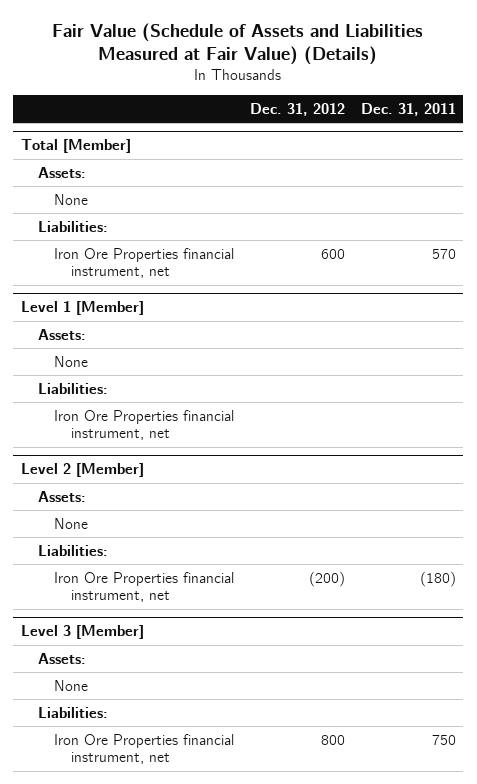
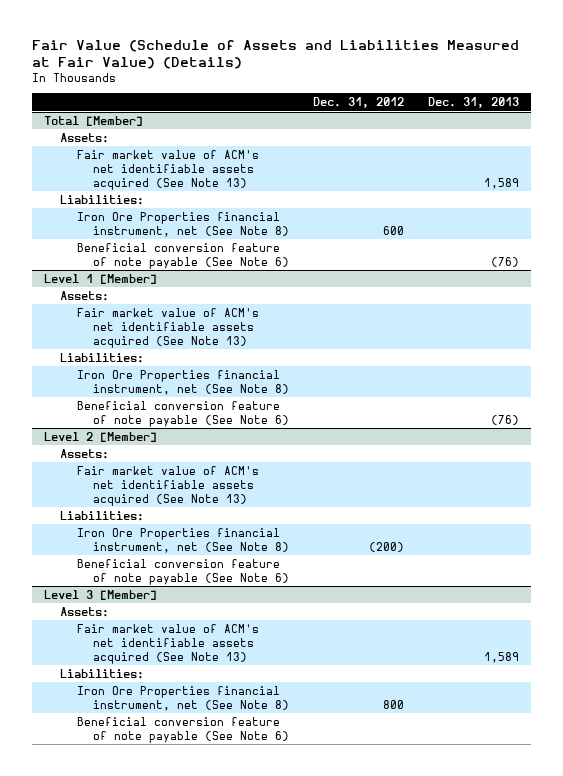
- | Dec. 31, 2012 | Dec. 31, 2011
+ | Dec. 31, 2012 | Dec. 31, 2013
@ Total [Member]
- None
+ Fair market value of ACM's net identifiable assets acquired (See Note 13) | | 1,589
- Iron Ore Properties financial instrument, net | 600 | 570
+ Iron Ore Properties financial instrument, net (See Note 8) | 600 |
+ Beneficial conversion feature of note payable (See Note 6) | | (76)
@ Level 1 [Member]
- None
+ Fair market value of ACM's net identifiable assets acquired (See Note 13)
- Iron Ore Properties financial instrument, net
+ Iron Ore Properties financial instrument, net (See Note 8)
+ Beneficial conversion feature of note payable (See Note 6) | | (76)
@ Level 2 [Member]
- None
+ Fair market value of ACM's net identifiable assets acquired (See Note 13)
- Iron Ore Properties financial instrument, net | (200) | (180)
+ Iron Ore Properties financial instrument, net (See Note 8) | (200) |
+ Beneficial conversion feature of note payable (See Note 6)
@ Level 3 [Member]
- None
+ Fair market value of ACM's net identifiable assets acquired (See Note 13) | | 1,589
- Iron Ore Properties financial instrument, net | 800 | 750
+ Iron Ore Properties financial instrument, net (See Note 8) | 800 |
+ Beneficial conversion feature of note payable (See Note 6)

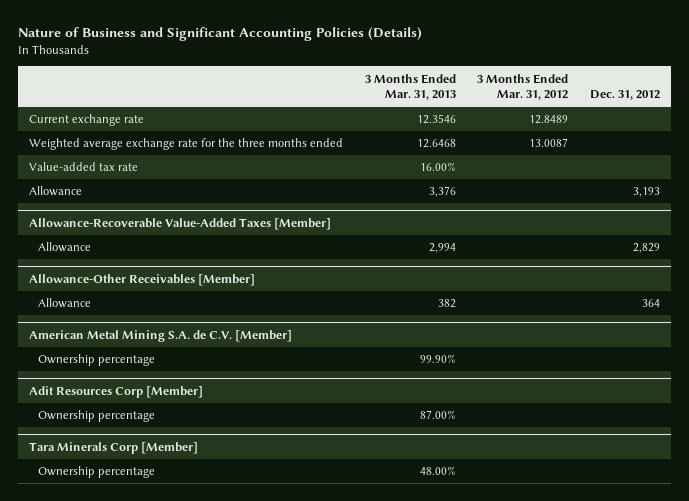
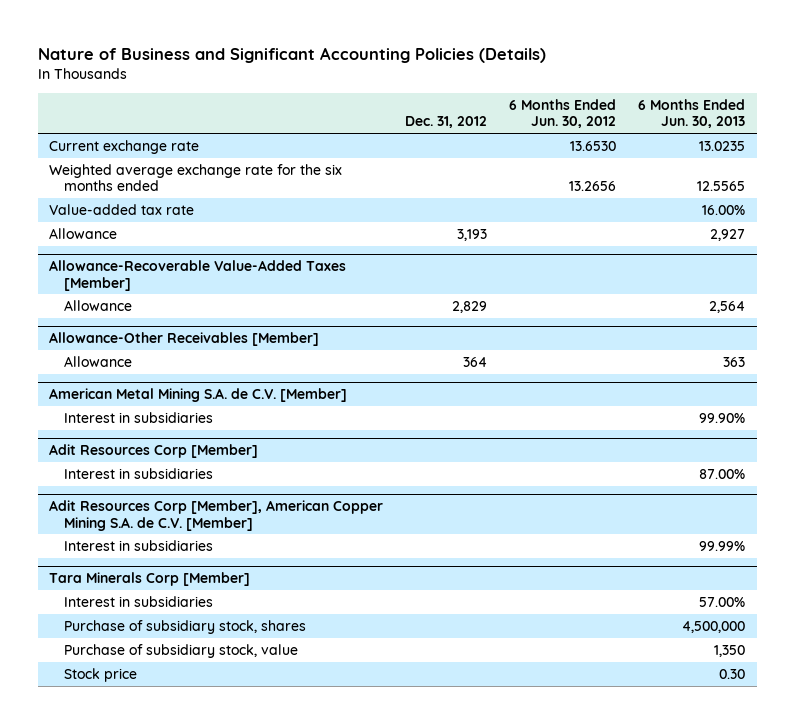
- | 3 Months Ended Mar. 31, 2013 | 3 Months Ended Mar. 31, 2012 | Dec. 31, 2012
+ | Dec. 31, 2012 | 6 Months Ended Jun. 30, 2012 | 6 Months Ended Jun. 30, 2013
- Weighted average exchange rate for the three months ended | 12.6468 | 13.0087 |
+ Weighted average exchange rate for the six months ended | | 13.2656 | 12.5565
@ American Metal Mining S.A. de C.V. [Member]
- Ownership percentage | 99.90% | |
+ Interest in subsidiaries | | | 99.90%
@ Adit Resources Corp [Member]
- Ownership percentage | 87.00% | |
+ Interest in subsidiaries | | | 87.00%
+ Adit Resources Corp [Member], American Copper Mining S.A. de C.V. [Member]
+ Interest in subsidiaries | | | 99.99%
@ Tara Minerals Corp [Member]
- Ownership percentage | 48.00% | |
+ Interest in subsidiaries | | | 57.00%
+ Purchase of subsidiary stock, shares | | | 4,500,000
+ Purchase of subsidiary stock, value | | | 1,350
+ Stock price | | | 0.30

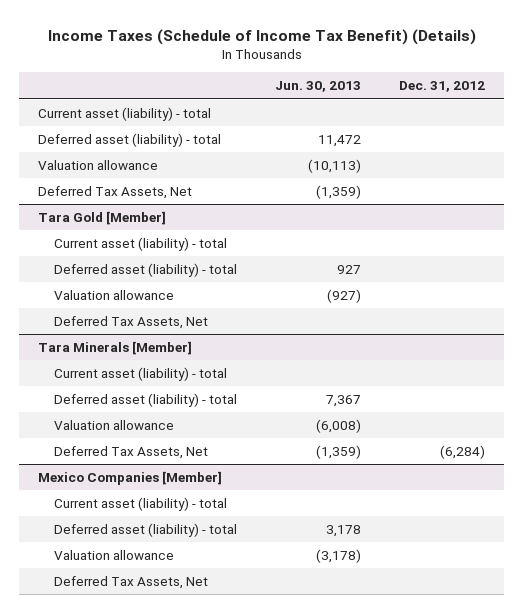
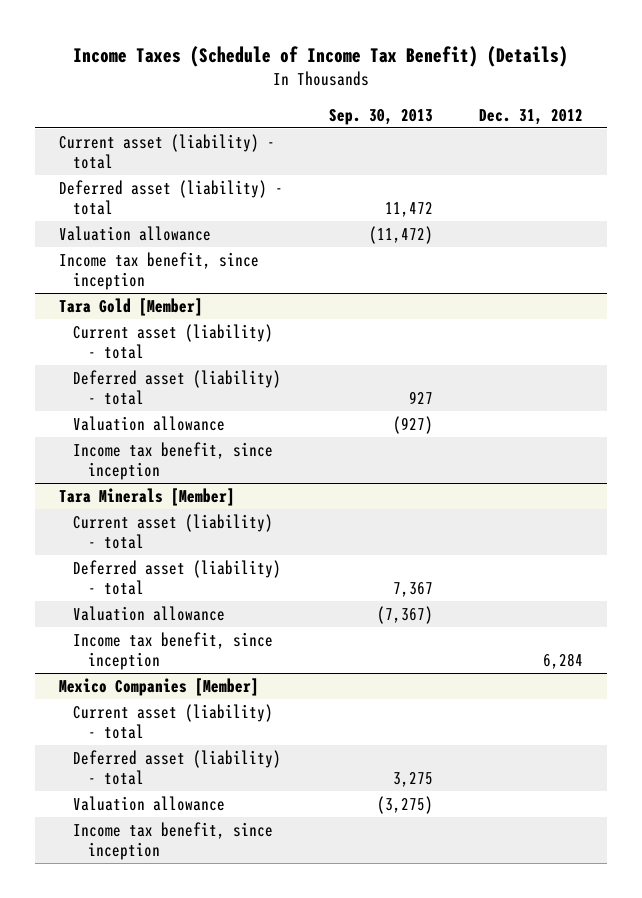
- | Jun. 30, 2013 | Dec. 31, 2012
+ | Sep. 30, 2013 | Dec. 31, 2012
- Deferred Tax Assets, Net | (1,359) |
+ Income tax benefit, since inception
@ Tara Gold [Member]
- Deferred Tax Assets, Net
+ Income tax benefit, since inception
@ Tara Minerals [Member]
- Deferred Tax Assets, Net | (1,359) | (6,284)
+ Income tax benefit, since inception | | 6,284
@ Mexico Companies [Member]
- Deferred Tax Assets, Net
+ Income tax benefit, since inception

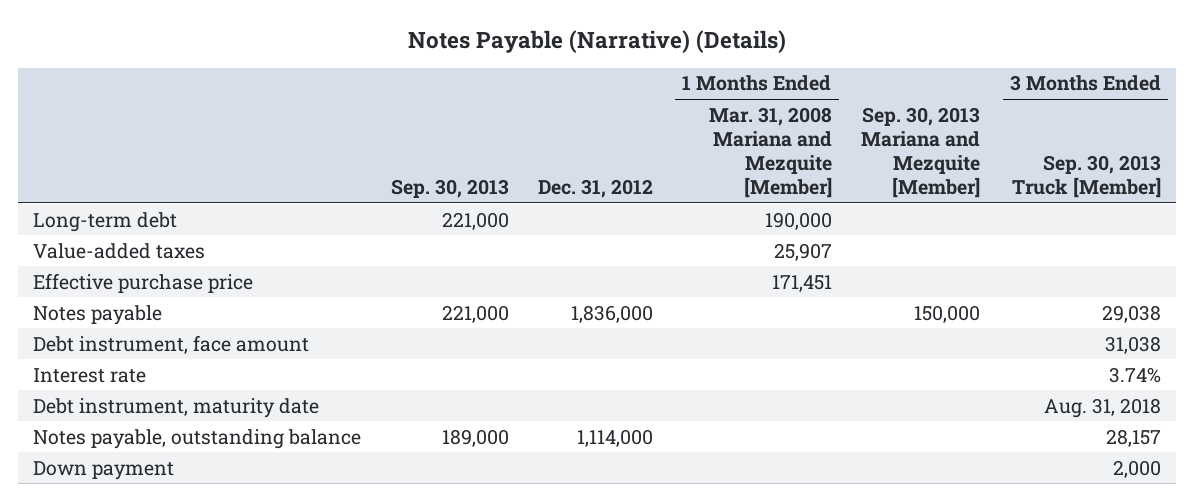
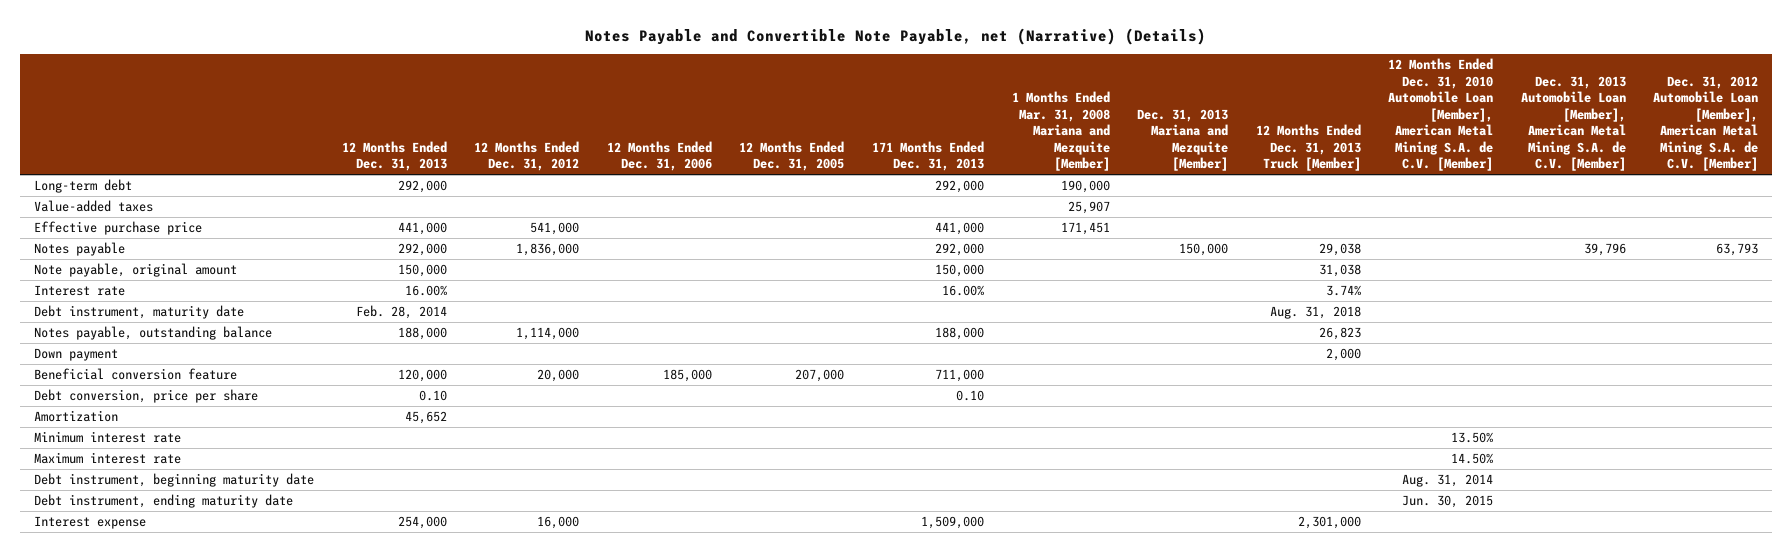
- Notes Payable (Narrative) (Details)
+ Notes Payable and Convertible Note Payable, net (Narrative) (Details)
- | Sep. 30, 2013 | Dec. 31, 2012 | 1 Months Ended Mar. 31, 2008 Mariana and Mezquite [Member] | Sep. 30, 2013 Mariana and Mezquite [Member] | 3 Months Ended Sep. 30, 2013 Truck [Member]
+ | 12 Months Ended Dec. 31, 2013 | 12 Months Ended Dec. 31, 2012 | 12 Months Ended Dec. 31, 2006 | 12 Months Ended Dec. 31, 2005 | 171 Months Ended Dec. 31, 2013 | 1 Months Ended Mar. 31, 2008 Mariana and Mezquite [Member] | Dec. 31, 2013 Mariana and Mezquite [Member] | 12 Months Ended Dec. 31, 2013 Truck [Member] | 12 Months Ended Dec. 31, 2010 Automobile Loan [Member], American Metal Mining S.A. de C.V. [Member] | Dec. 31, 2013 Automobile Loan [Member], American Metal Mining S.A. de C.V. [Member] | Dec. 31, 2012 Automobile Loan [Member], American Metal Mining S.A. de C.V. [Member]
- Debt instrument, face amount | | | | | 31,038
+ Note payable, original amount | 150,000 | | | | 150,000 | | | 31,038 | | |
+ Beneficial conversion feature | 120,000 | 20,000 | 185,000 | 207,000 | 711,000 | | | | | |
+ Debt conversion, price per share | 0.10 | | | | 0.10 | | | | | |
+ Amortization | 45,652 | | | | | | | | | |
+ Minimum interest rate | | | | | | | | | 13.50% | |
+ Maximum interest rate | | | | | | | | | 14.50% | |
+ Debt instrument, beginning maturity date | | | | | | | | | Aug. 31, 2014 | |
+ Debt instrument, ending maturity date | | | | | | | | | Jun. 30, 2015 | |
+ Interest expense | 254,000 | 16,000 | | | 1,509,000 | | | 2,301,000 | | |

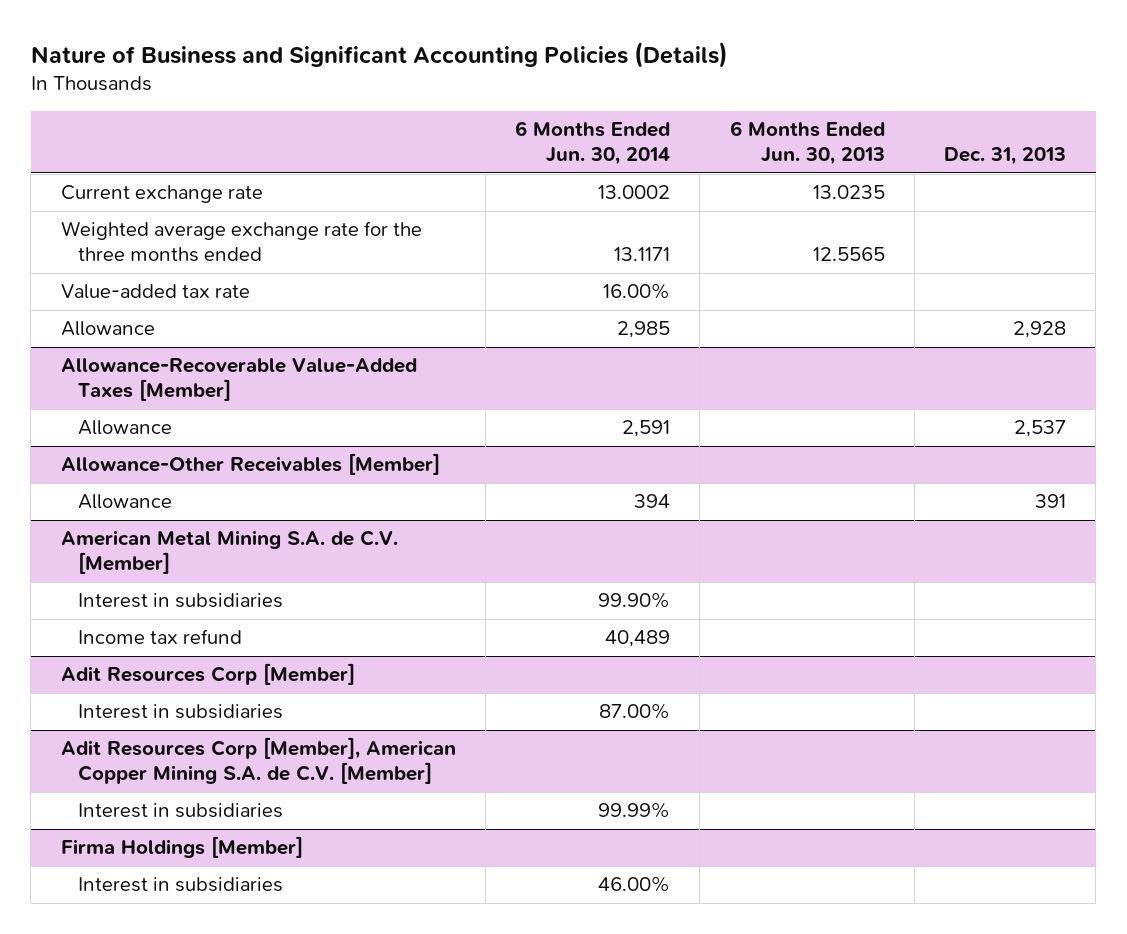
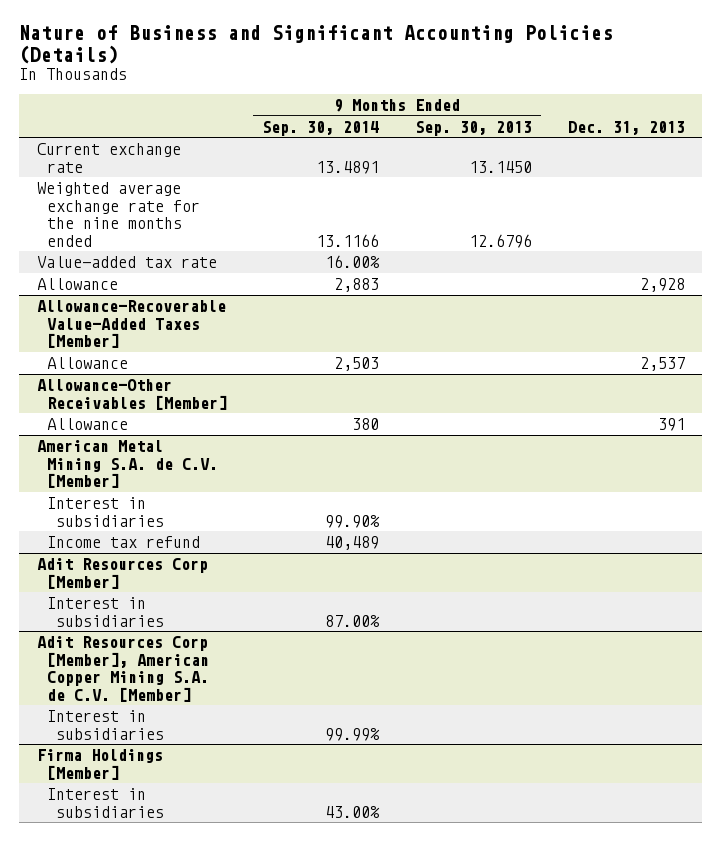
- | 6 Months Ended Jun. 30, 2014 | 6 Months Ended Jun. 30, 2013 | Dec. 31, 2013
+ | 9 Months Ended Sep. 30, 2014 | 9 Months Ended Sep. 30, 2013 | Dec. 31, 2013
- Weighted average exchange rate for the three months ended | 13.1171 | 12.5565 |
+ Weighted average exchange rate for the nine months ended | 13.1166 | 12.6796 |

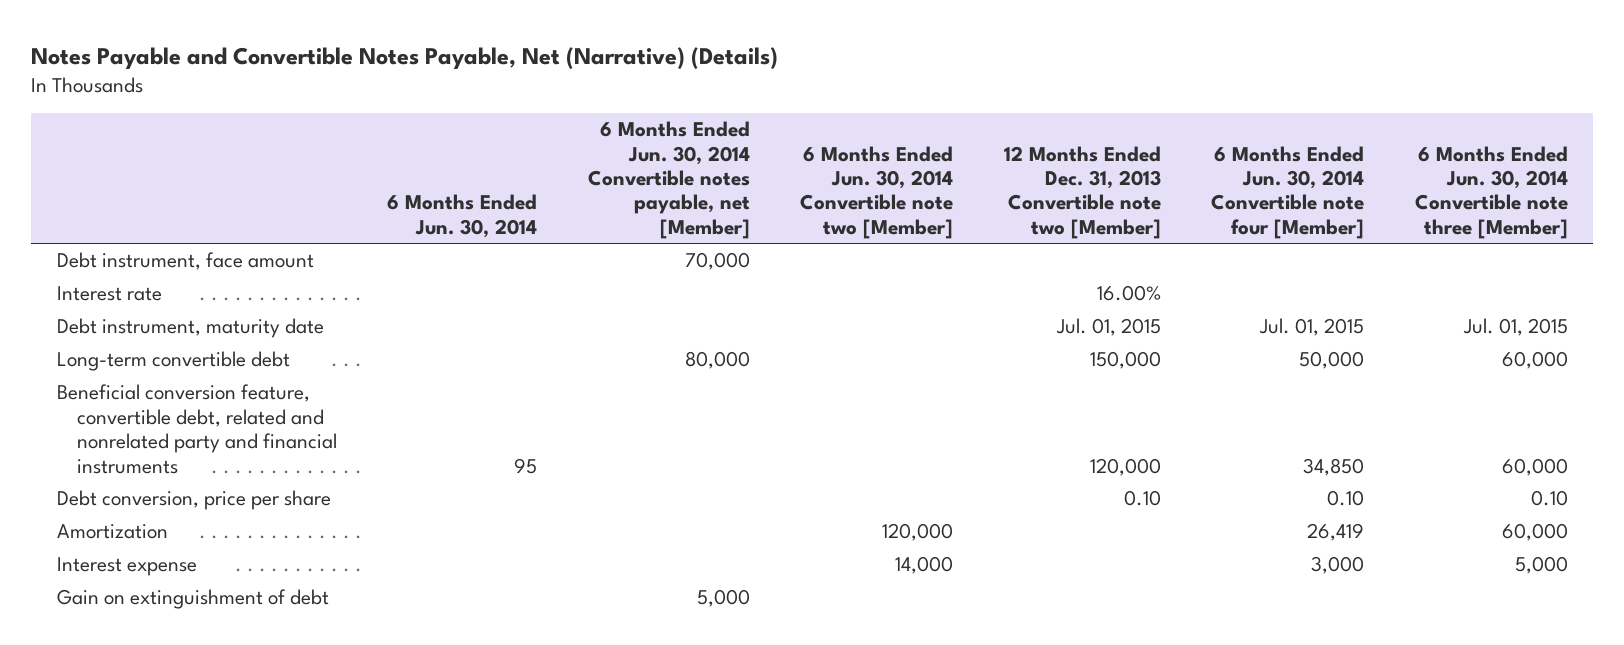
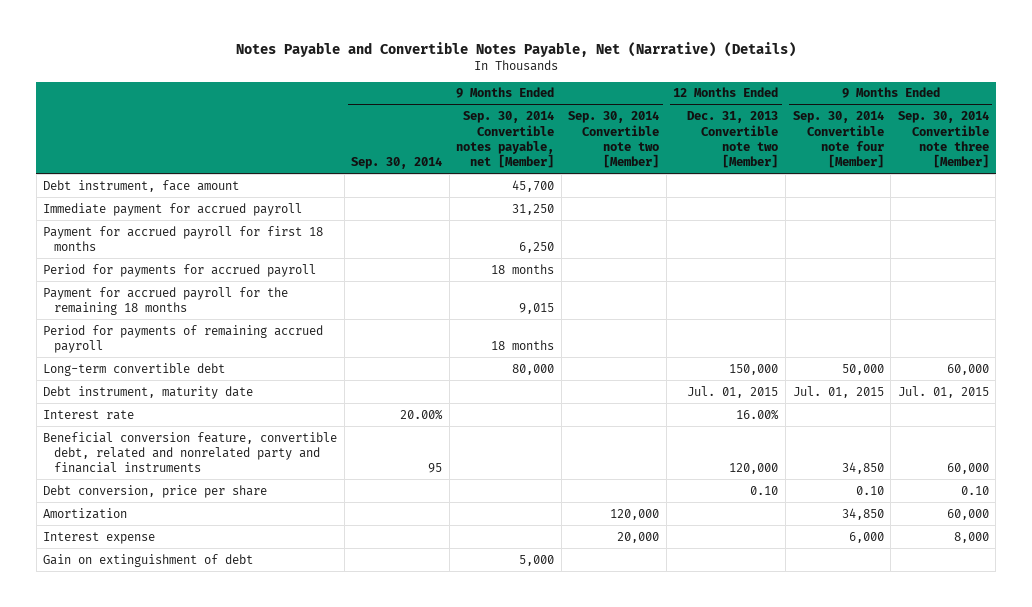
- | 6 Months Ended Jun. 30, 2014 | 6 Months Ended Jun. 30, 2014 Convertible notes payable, net [Member] | 6 Months Ended Jun. 30, 2014 Convertible note two [Member] | 12 Months Ended Dec. 31, 2013 Convertible note two [Member] | 6 Months Ended Jun. 30, 2014 Convertible note four [Member] | 6 Months Ended Jun. 30, 2014 Convertible note three [Member]
+ | 9 Months Ended Sep. 30, 2014 | 9 Months Ended Sep. 30, 2014 Convertible notes payable, net [Member] | 9 Months Ended Sep. 30, 2014 Convertible note two [Member] | 12 Months Ended Dec. 31, 2013 Convertible note two [Member] | 9 Months Ended Sep. 30, 2014 Convertible note four [Member] | 9 Months Ended Sep. 30, 2014 Convertible note three [Member]
+ Immediate payment for accrued payroll | | 31,250 | | | |
+ Payment for accrued payroll for first 18 months | | 6,250 | | | |
+ Period for payments for accrued payroll | | 18 months | | | |
+ Payment for accrued payroll for the remaining 18 months | | 9,015 | | | |
+ Period for payments of remaining accrued payroll | | 18 months | | | |
moved down: Debt instrument, maturity date | | | | Jul. 01, 2015 | Jul. 01, 2015 | Jul. 01, 2015
moved down: Interest rate | 20.00% | | | 16.00% | |

